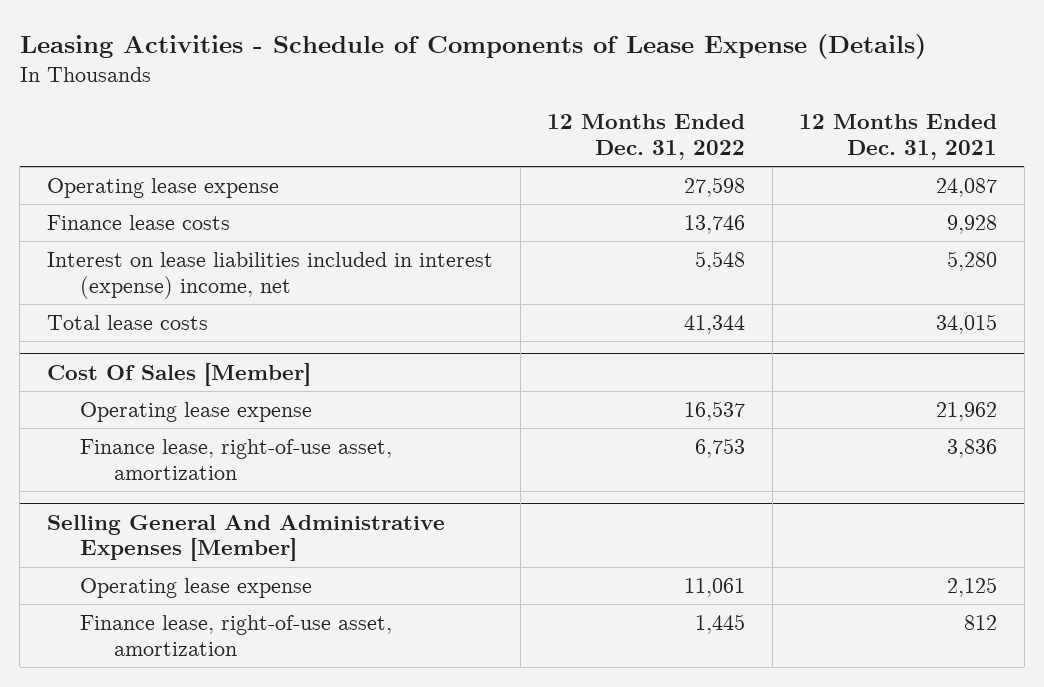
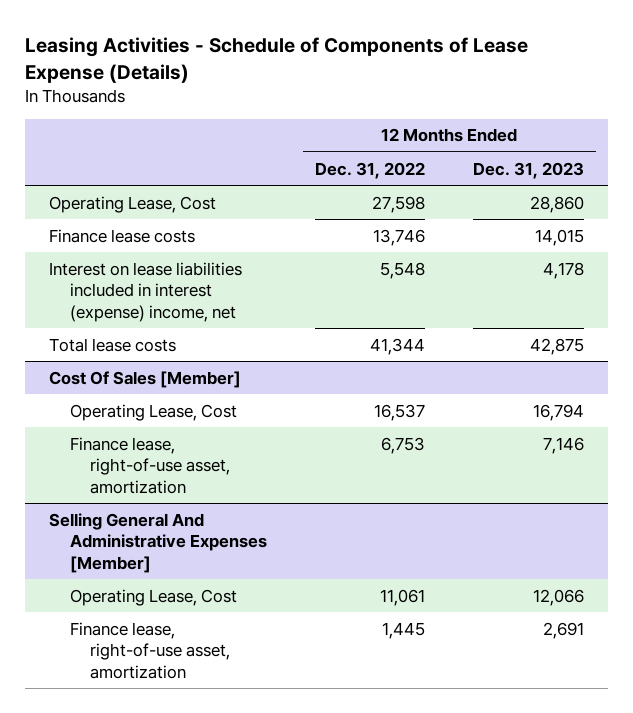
- | 12 Months Ended Dec. 31, 2022 | 12 Months Ended Dec. 31, 2021
+ | 12 Months Ended Dec. 31, 2022 | 12 Months Ended Dec. 31, 2023
- Operating lease expense | 27,598 | 24,087
+ Operating Lease, Cost | 27,598 | 28,860
@ Cost Of Sales [Member]
- Operating lease expense | 16,537 | 21,962
+ Operating Lease, Cost | 16,537 | 16,794
@ Selling General And Administrative Expenses [Member]
- Operating lease expense | 11,061 | 2,125
+ Operating Lease, Cost | 11,061 | 12,066

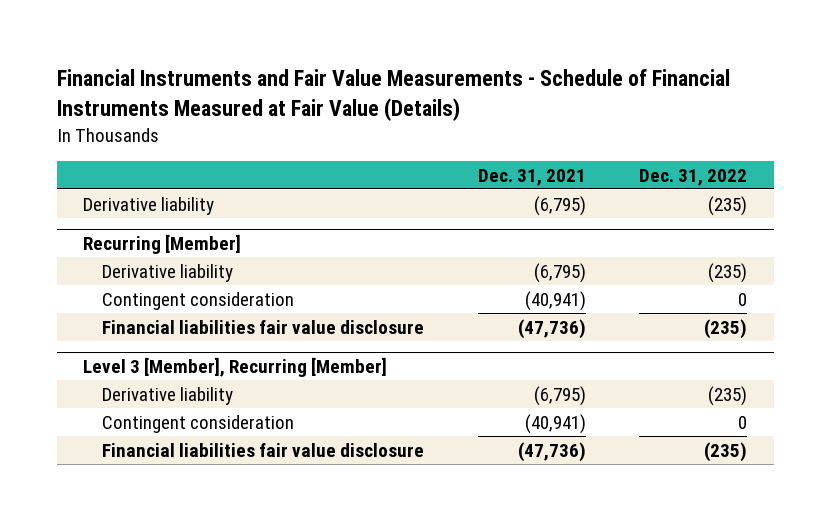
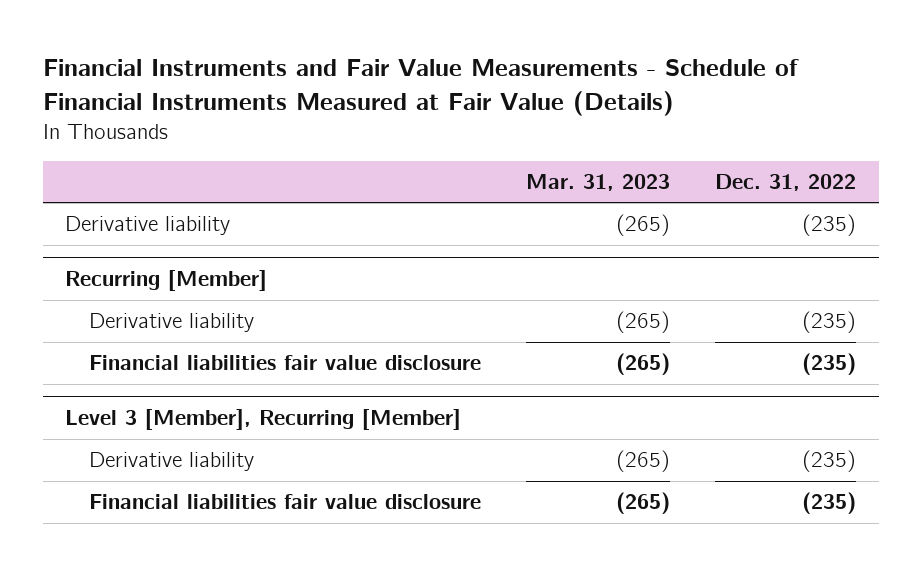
- | Dec. 31, 2021 | Dec. 31, 2022
+ | Mar. 31, 2023 | Dec. 31, 2022
@ Recurring [Member]
- Contingent consideration | (40,941) | 0
@ Level 3 [Member], Recurring [Member]
- Contingent consideration | (40,941) | 0

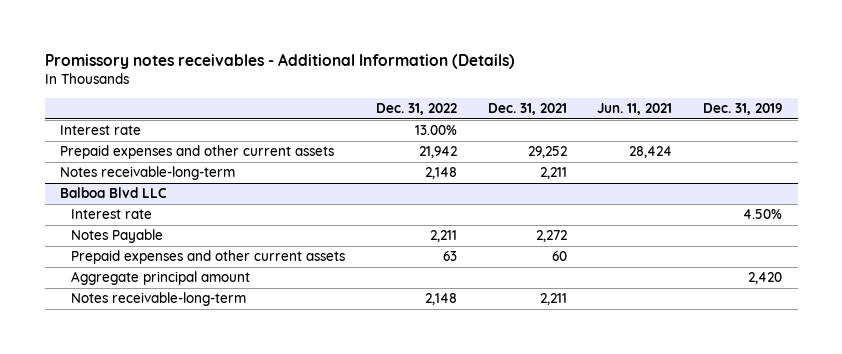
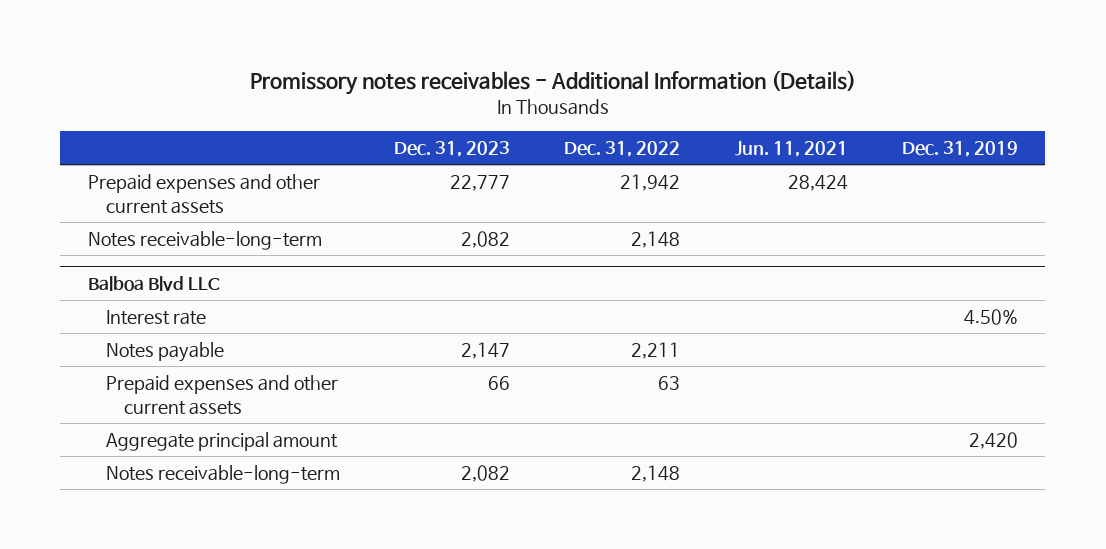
- | Dec. 31, 2022 | Dec. 31, 2021 | Jun. 11, 2021 | Dec. 31, 2019
+ | Dec. 31, 2023 | Dec. 31, 2022 | Jun. 11, 2021 | Dec. 31, 2019
- Interest rate | 13.00% | | |
@ Balboa Blvd LLC
- Notes Payable | 2,211 | 2,272 | |
+ Notes payable | 2,147 | 2,211 | |

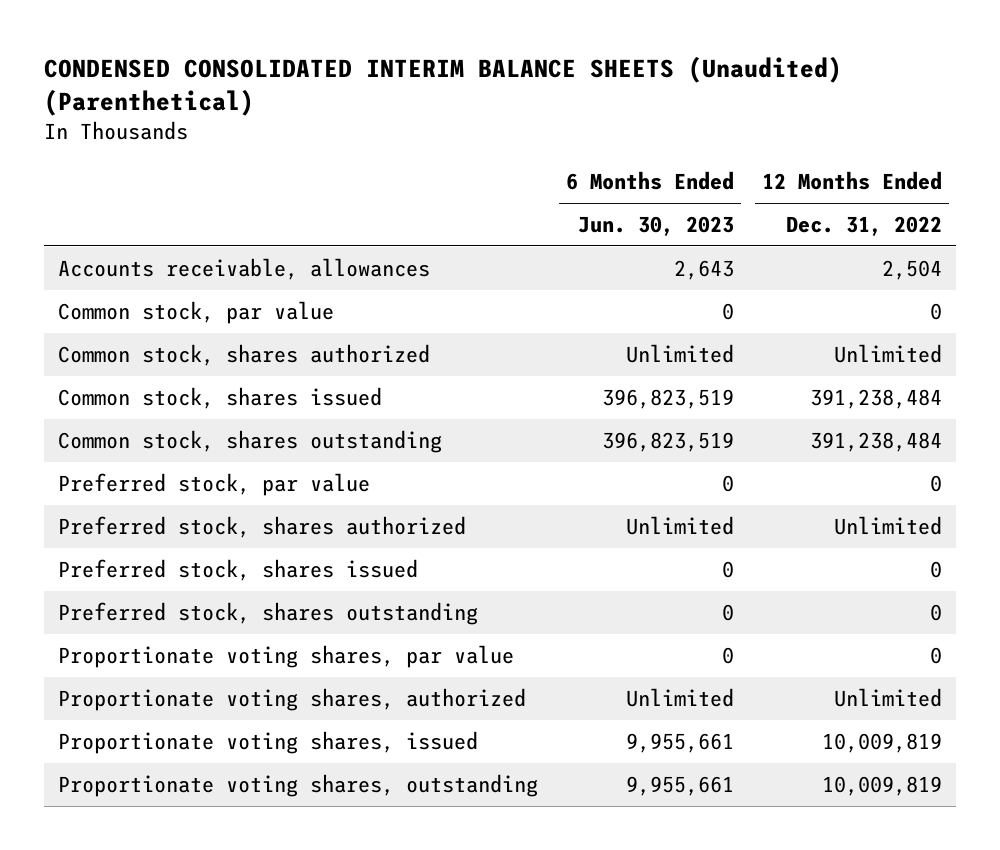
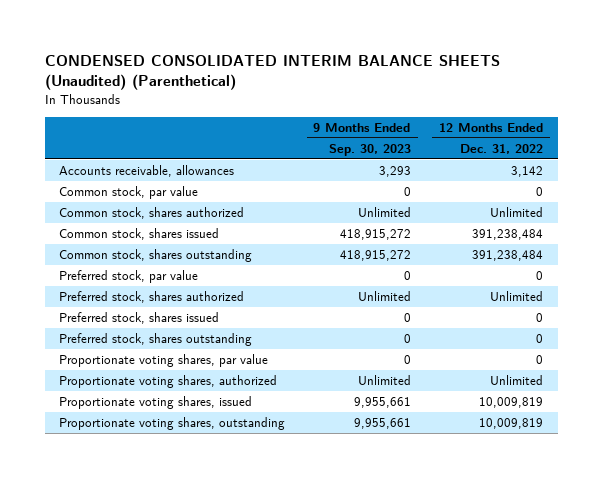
- | 6 Months Ended Jun. 30, 2023 | 12 Months Ended Dec. 31, 2022
+ | 9 Months Ended Sep. 30, 2023 | 12 Months Ended Dec. 31, 2022
- Accounts receivable, allowances | 2,643 | 2,504
+ Accounts receivable, allowances | 3,293 | 3,142

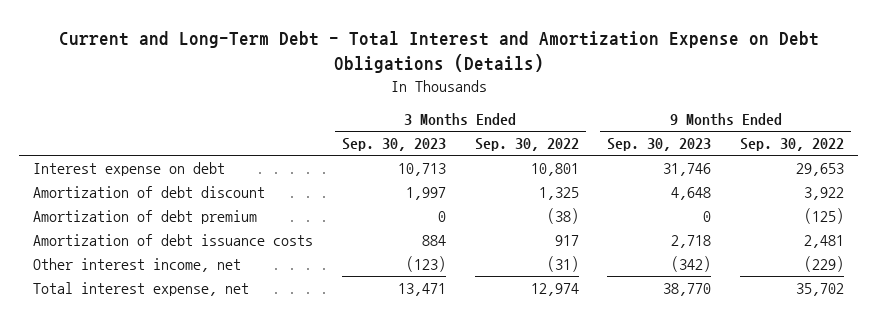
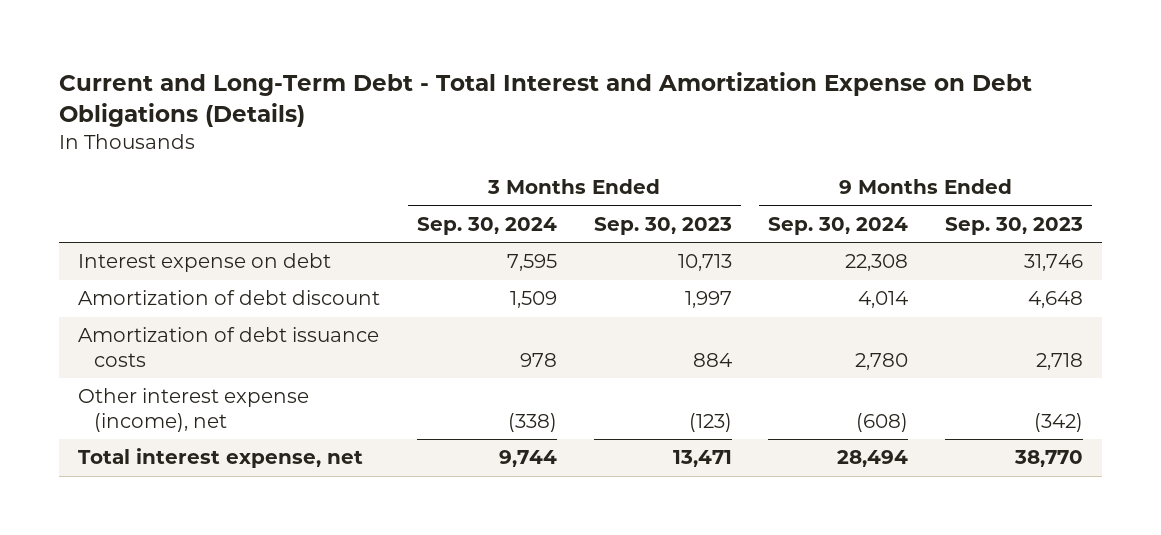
- | 3 Months Ended Sep. 30, 2023 | 3 Months Ended Sep. 30, 2022 | 9 Months Ended Sep. 30, 2023 | 9 Months Ended Sep. 30, 2022
+ | 3 Months Ended Sep. 30, 2024 | 3 Months Ended Sep. 30, 2023 | 9 Months Ended Sep. 30, 2024 | 9 Months Ended Sep. 30, 2023
- Amortization of debt premium | 0 | (38) | 0 | (125)
- Other interest income, net | (123) | (31) | (342) | (229)
+ Other interest expense (income), net | (338) | (123) | (608) | (342)

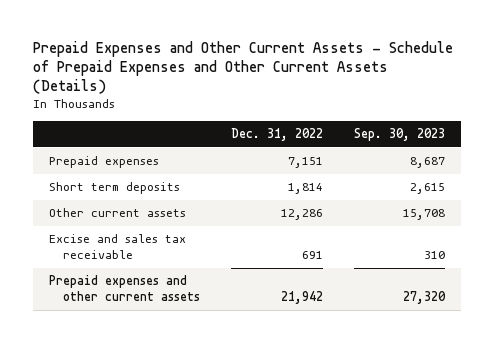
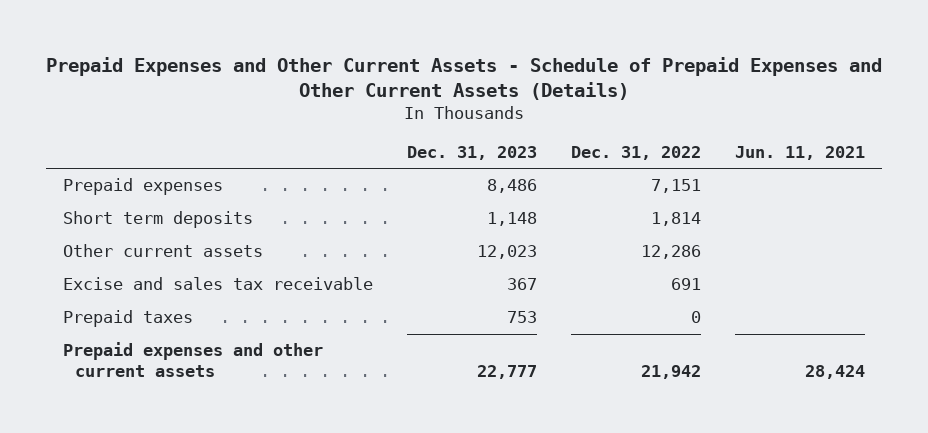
- | Dec. 31, 2022 | Sep. 30, 2023
+ | Dec. 31, 2023 | Dec. 31, 2022 | Jun. 11, 2021
+ Prepaid taxes | 753 | 0 |

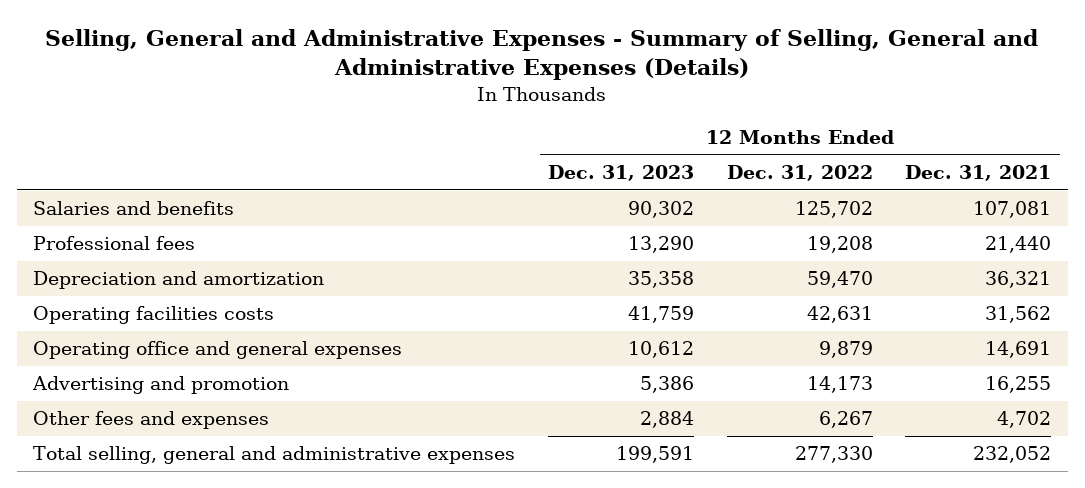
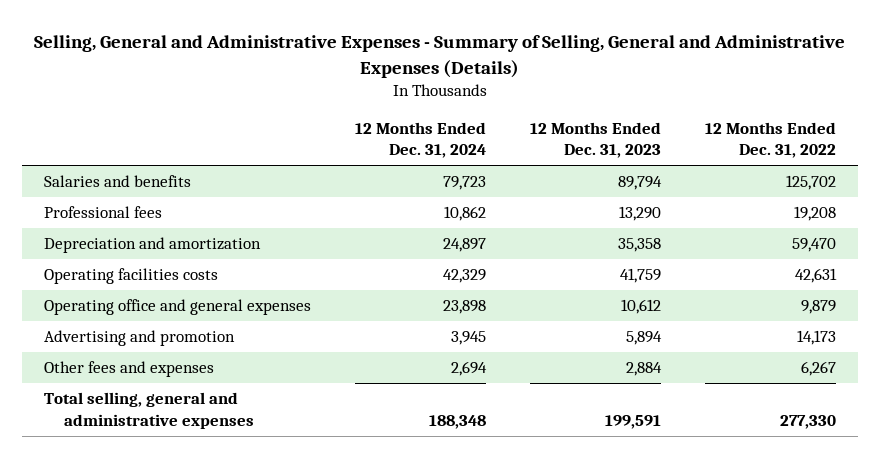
- | 12 Months Ended Dec. 31, 2023 | 12 Months Ended Dec. 31, 2022 | 12 Months Ended Dec. 31, 2021
+ | 12 Months Ended Dec. 31, 2024 | 12 Months Ended Dec. 31, 2023 | 12 Months Ended Dec. 31, 2022
- Salaries and benefits | 90,302 | 125,702 | 107,081
+ Salaries and benefits | 79,723 | 89,794 | 125,702
- Advertising and promotion | 5,386 | 14,173 | 16,255
+ Advertising and promotion | 3,945 | 5,894 | 14,173

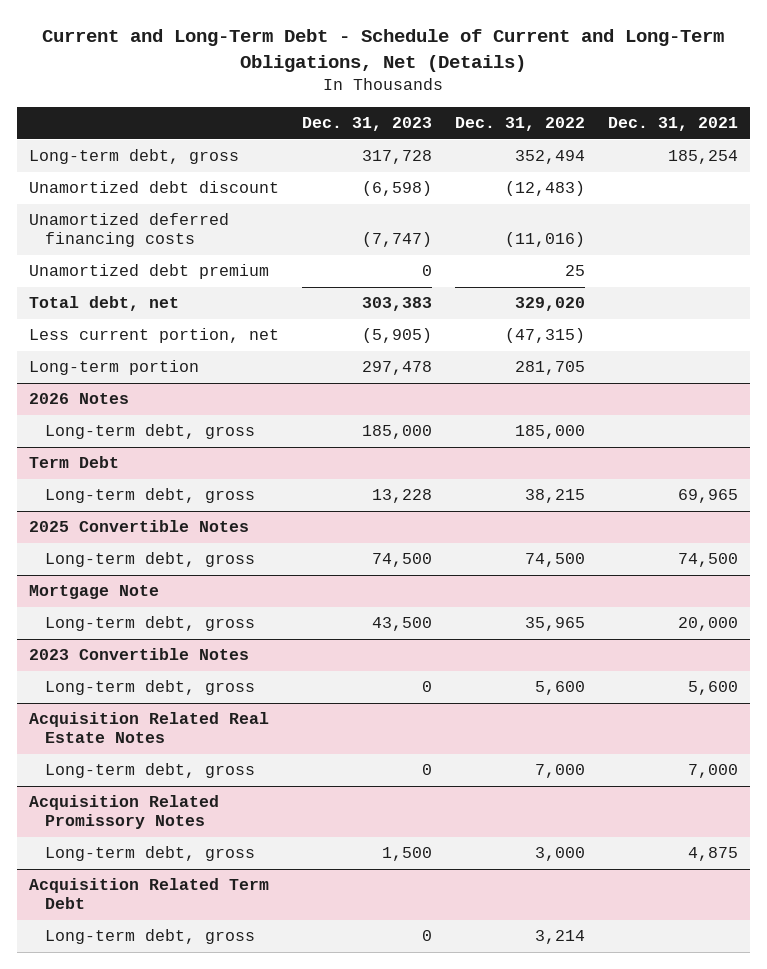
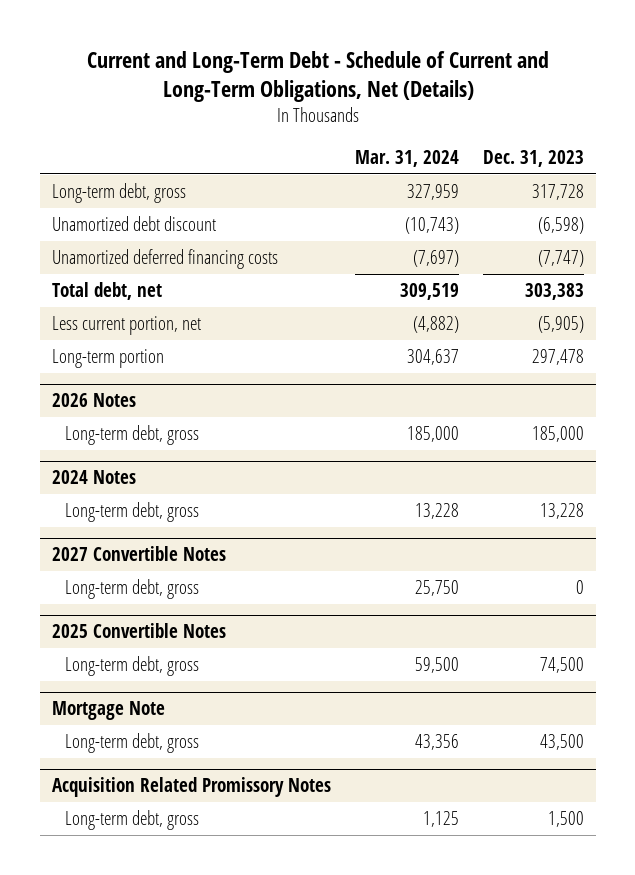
- | Dec. 31, 2023 | Dec. 31, 2022 | Dec. 31, 2021
+ | Mar. 31, 2024 | Dec. 31, 2023
- Unamortized debt premium | 0 | 25 |
- Term Debt
+ 2024 Notes
+ 2027 Convertible Notes
+ Long-term debt, gross | 25,750 | 0
- 2023 Convertible Notes
- Long-term debt, gross | 0 | 5,600 | 5,600
- Acquisition Related Real Estate Notes
- Long-term debt, gross | 0 | 7,000 | 7,000
- Acquisition Related Term Debt
- Long-term debt, gross | 0 | 3,214 |

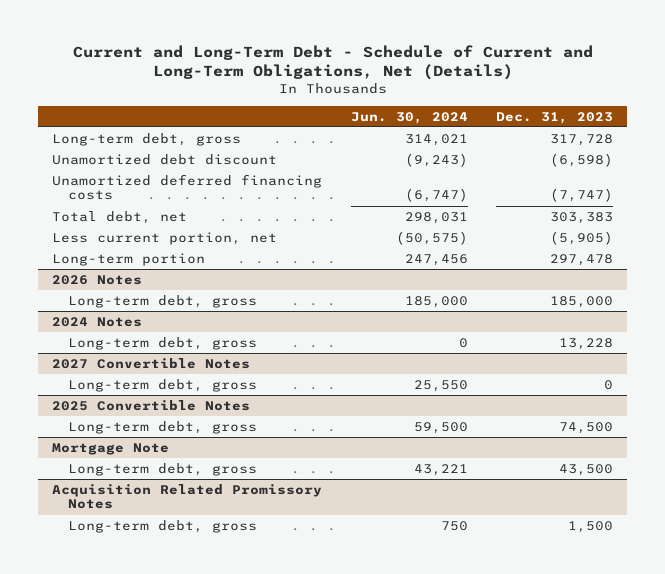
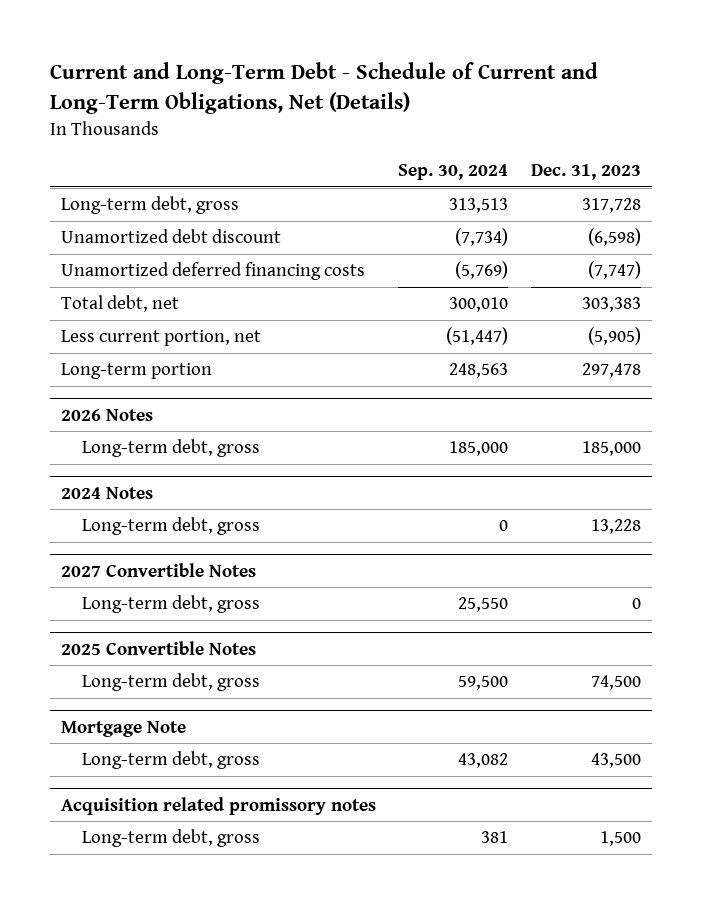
- | Jun. 30, 2024 | Dec. 31, 2023
+ | Sep. 30, 2024 | Dec. 31, 2023
- Acquisition Related Promissory Notes
+ Acquisition related promissory notes

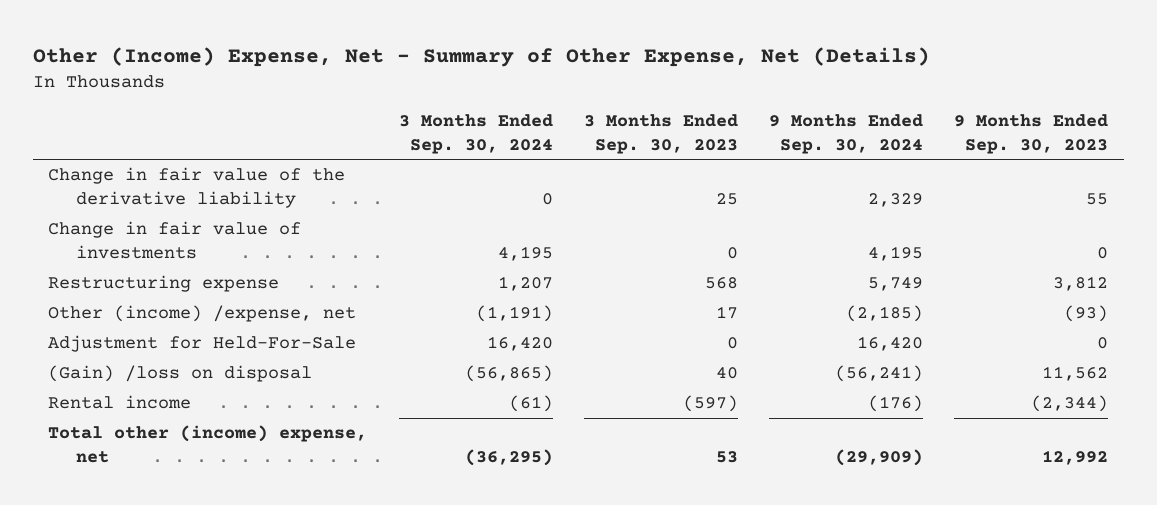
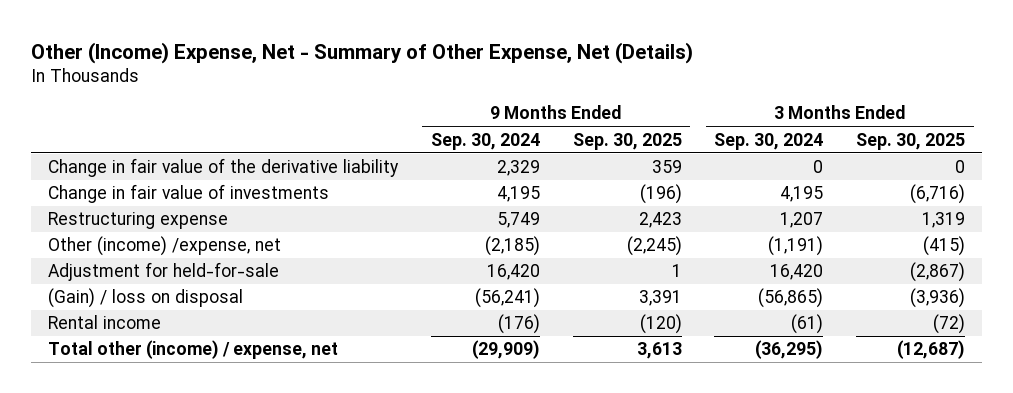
- | 3 Months Ended Sep. 30, 2024 | 3 Months Ended Sep. 30, 2023 | 9 Months Ended Sep. 30, 2024 | 9 Months Ended Sep. 30, 2023
+ | 9 Months Ended Sep. 30, 2024 | 9 Months Ended Sep. 30, 2025 | 3 Months Ended Sep. 30, 2024 | 3 Months Ended Sep. 30, 2025
- Adjustment for Held-For-Sale | 16,420 | 0 | 16,420 | 0
- (Gain) /loss on disposal | (56,865) | 40 | (56,241) | 11,562
+ Adjustment for held-for-sale | 16,420 | 1 | 16,420 | (2,867)
+ (Gain) / loss on disposal | (56,241) | 3,391 | (56,865) | (3,936)
- Total other (income) expense, net | (36,295) | 53 | (29,909) | 12,992
+ Total other (income) / expense, net | (29,909) | 3,613 | (36,295) | (12,687)

